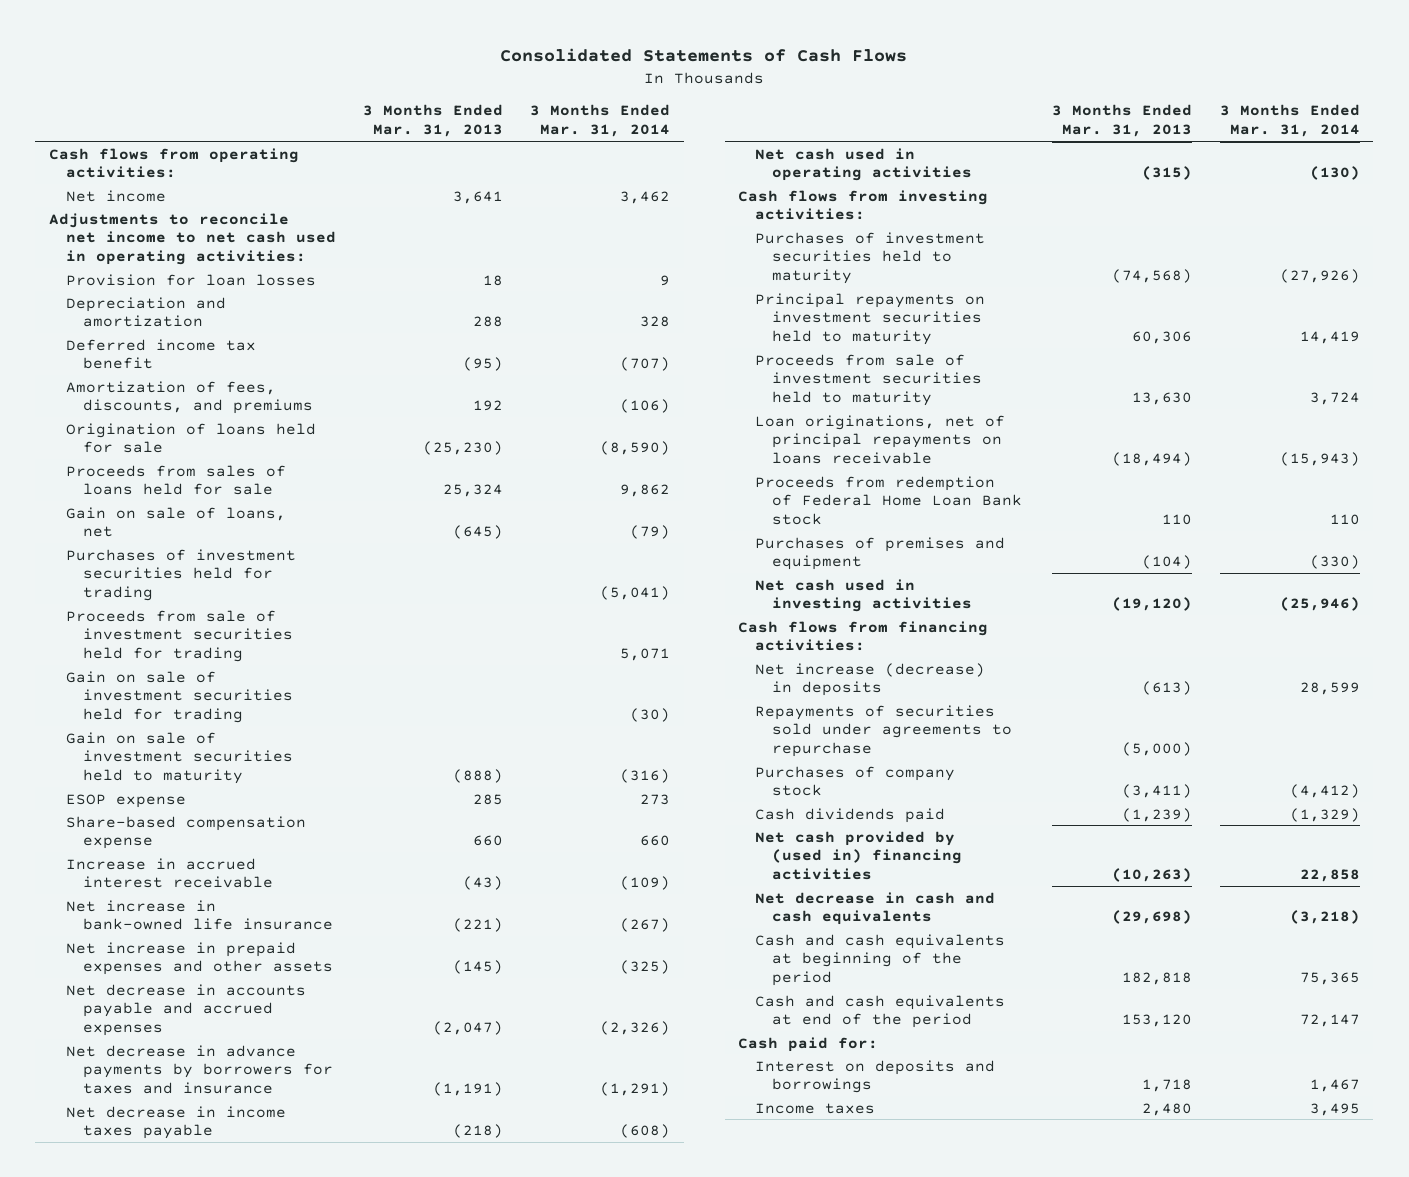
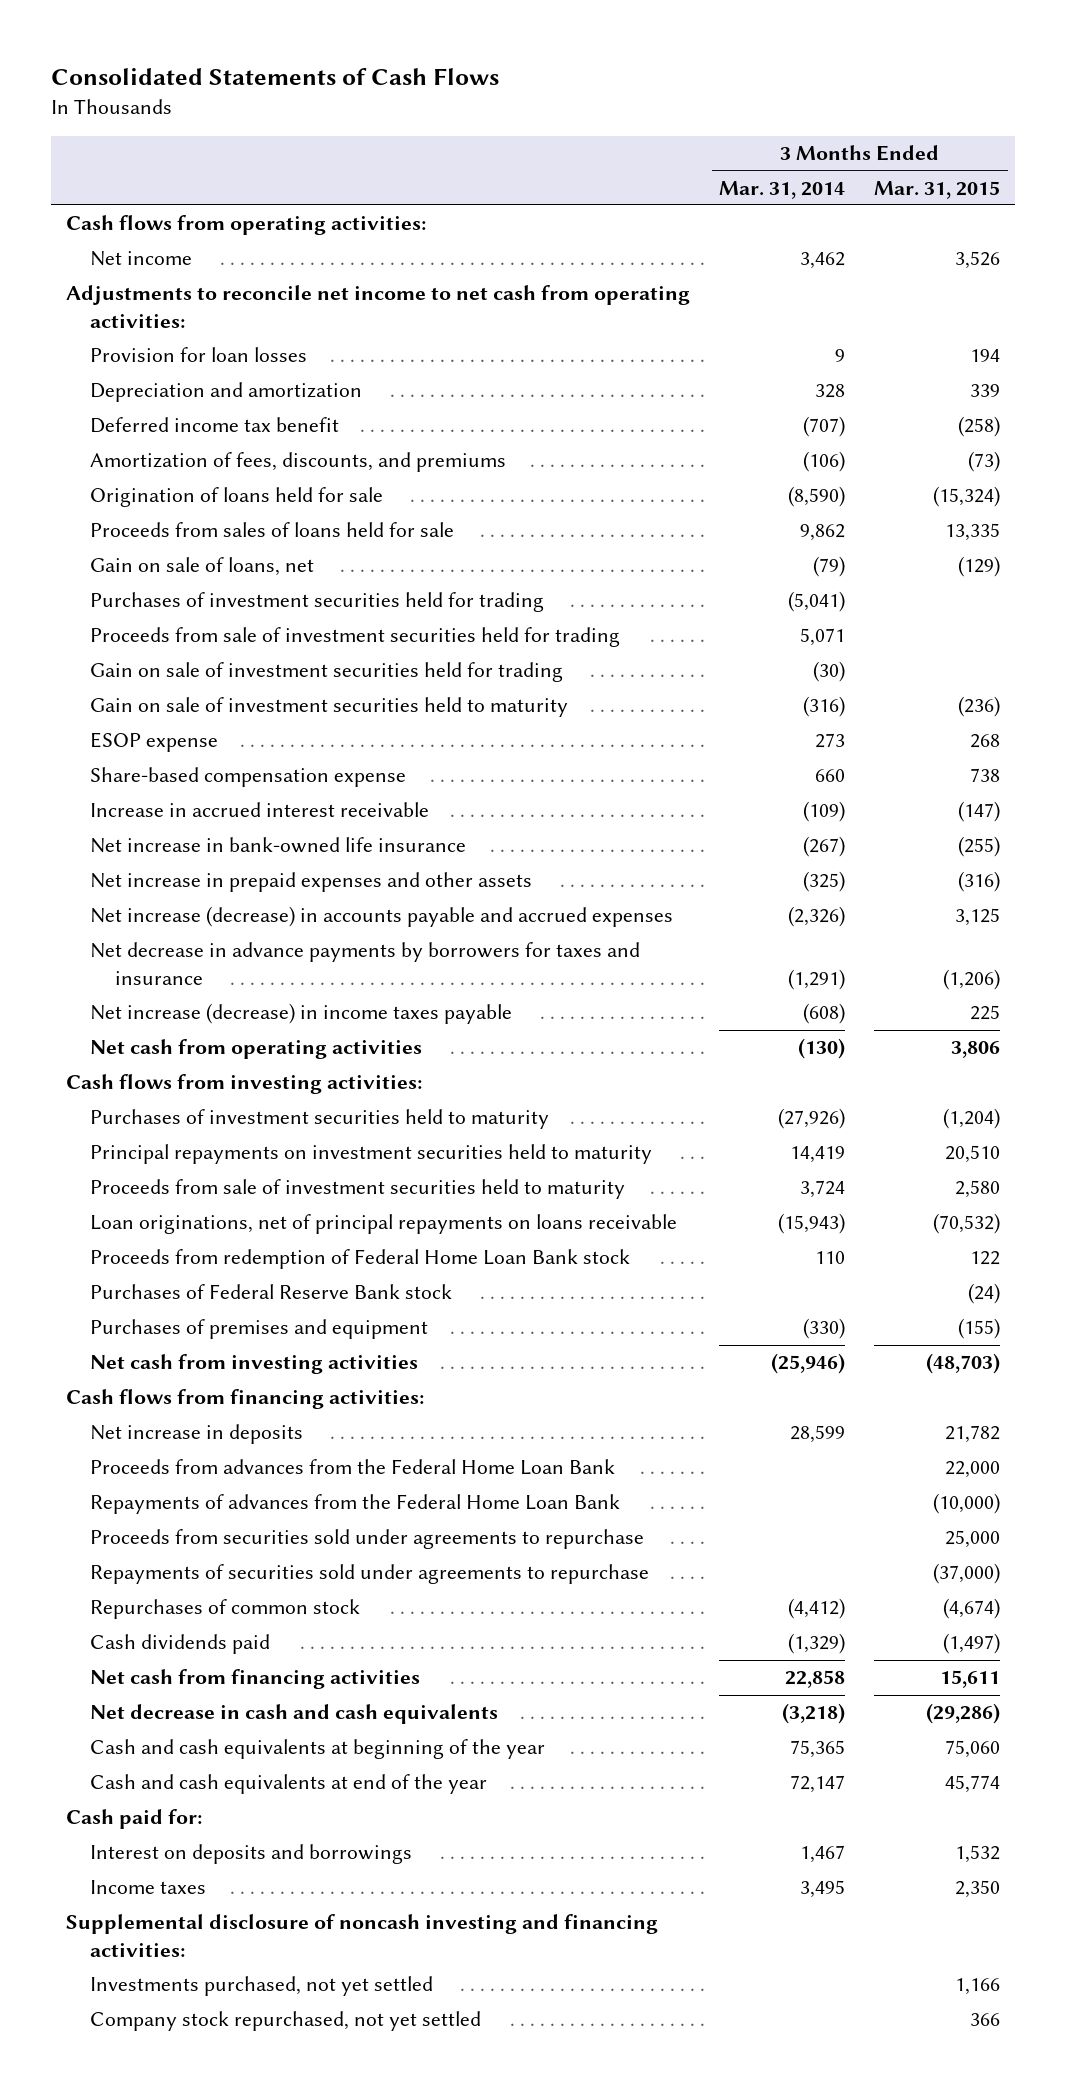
- | 3 Months Ended Mar. 31, 2013 | 3 Months Ended Mar. 31, 2014
+ | 3 Months Ended Mar. 31, 2014 | 3 Months Ended Mar. 31, 2015
- Adjustments to reconcile net income to net cash used in operating activities:
+ Adjustments to reconcile net income to net cash from operating activities:
- Net decrease in accounts payable and accrued expenses | (2,047) | (2,326)
+ Net increase (decrease) in accounts payable and accrued expenses | (2,326) | 3,125
- Net decrease in income taxes payable | (218) | (608)
- Net cash used in operating activities | (315) | (130)
+ Net increase (decrease) in income taxes payable | (608) | 225
+ Net cash from operating activities | (130) | 3,806
+ Purchases of Federal Reserve Bank stock | | (24)
- Net cash used in investing activities | (19,120) | (25,946)
+ Net cash from investing activities | (25,946) | (48,703)
- Net increase (decrease) in deposits | (613) | 28,599
+ Net increase in deposits | 28,599 | 21,782
+ Proceeds from advances from the Federal Home Loan Bank | | 22,000
+ Repayments of advances from the Federal Home Loan Bank | | (10,000)
+ Proceeds from securities sold under agreements to repurchase | | 25,000
- Purchases of company stock | (3,411) | (4,412)
+ Repurchases of common stock | (4,412) | (4,674)
- Net cash provided by (used in) financing activities | (10,263) | 22,858
+ Net cash from financing activities | 22,858 | 15,611
- Cash and cash equivalents at beginning of the period | 182,818 | 75,365
- Cash and cash equivalents at end of the period | 153,120 | 72,147
+ Cash and cash equivalents at beginning of the year | 75,365 | 75,060
+ Cash and cash equivalents at end of the year | 72,147 | 45,774
+ Supplemental disclosure of noncash investing and financing activities:
+ Investments purchased, not yet settled | | 1,166
+ Company stock repurchased, not yet settled | | 366

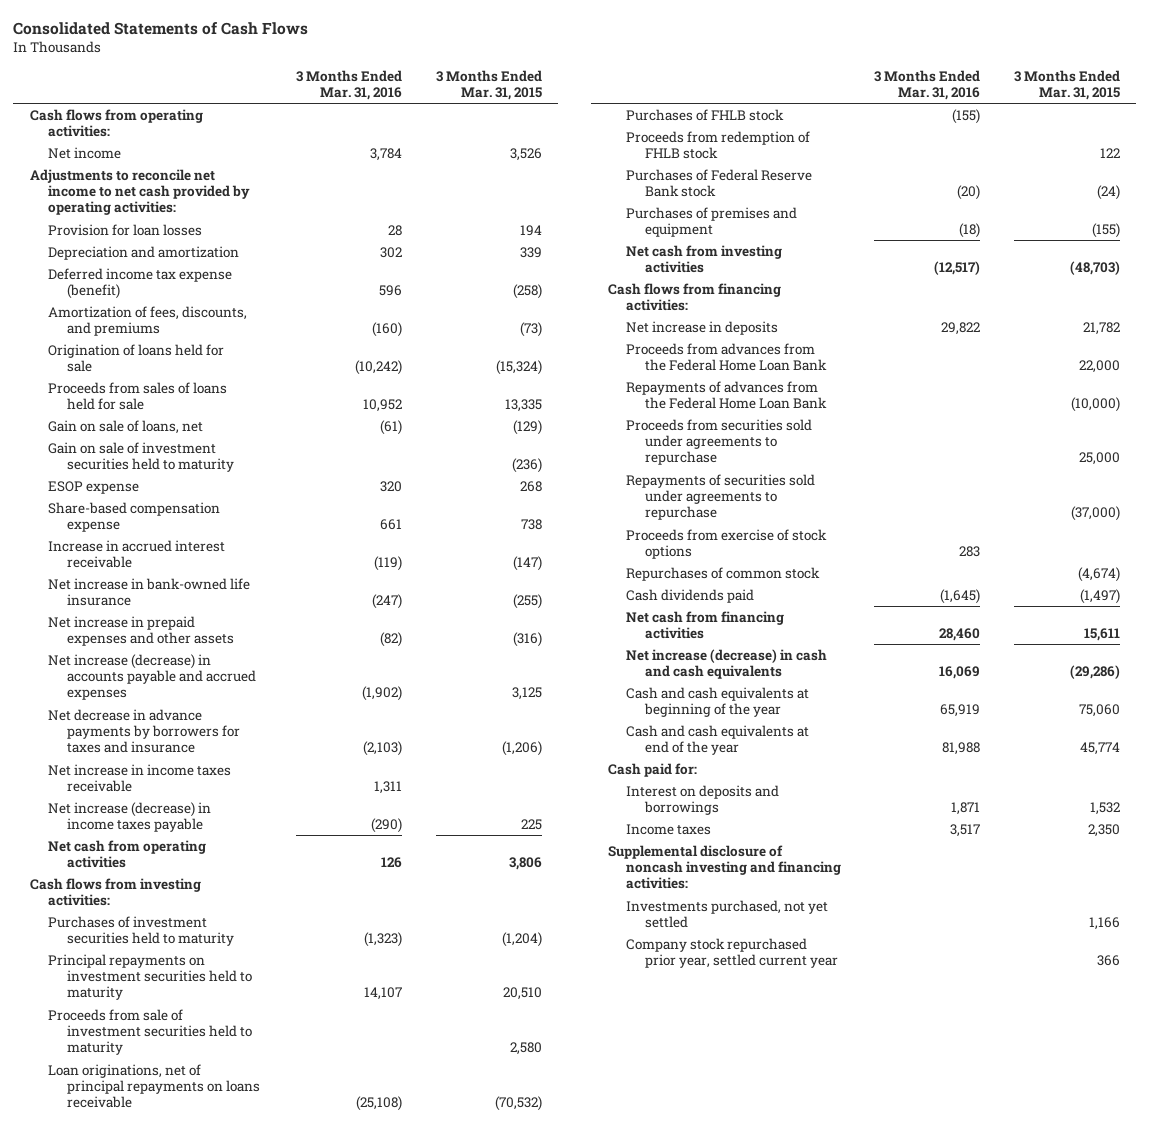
- | 3 Months Ended Mar. 31, 2014 | 3 Months Ended Mar. 31, 2015
+ | 3 Months Ended Mar. 31, 2016 | 3 Months Ended Mar. 31, 2015
- Adjustments to reconcile net income to net cash from operating activities:
+ Adjustments to reconcile net income to net cash provided by operating activities:
- Deferred income tax benefit | (707) | (258)
+ Deferred income tax expense (benefit) | 596 | (258)
- Purchases of investment securities held for trading | (5,041) |
- Proceeds from sale of investment securities held for trading | 5,071 |
- Gain on sale of investment securities held for trading | (30) |
+ Net increase in income taxes receivable | 1,311 |
- Proceeds from redemption of Federal Home Loan Bank stock | 110 | 122
+ Purchases of FHLB stock | (155) |
+ Proceeds from redemption of FHLB stock | | 122
+ Proceeds from exercise of stock options | 283 |
- Net decrease in cash and cash equivalents | (3,218) | (29,286)
+ Net increase (decrease) in cash and cash equivalents | 16,069 | (29,286)
- Company stock repurchased, not yet settled | | 366
+ Company stock repurchased prior year, settled current year | | 366

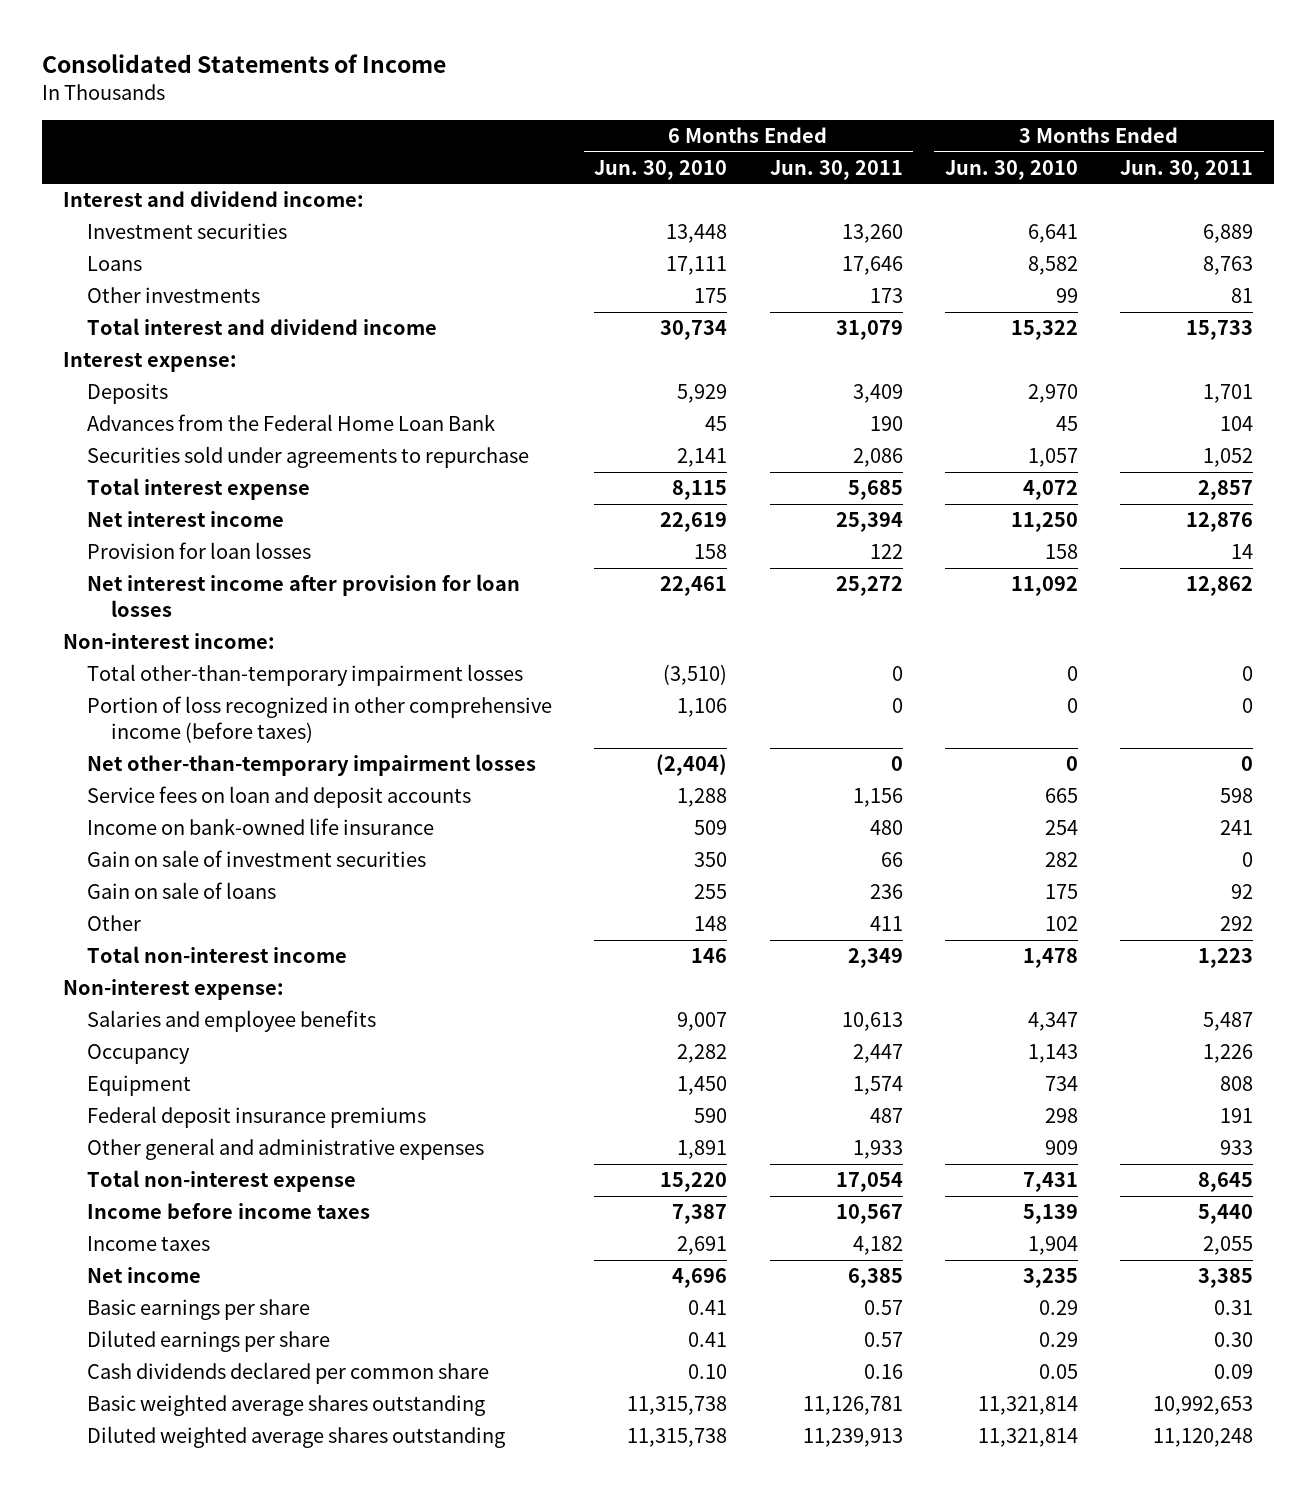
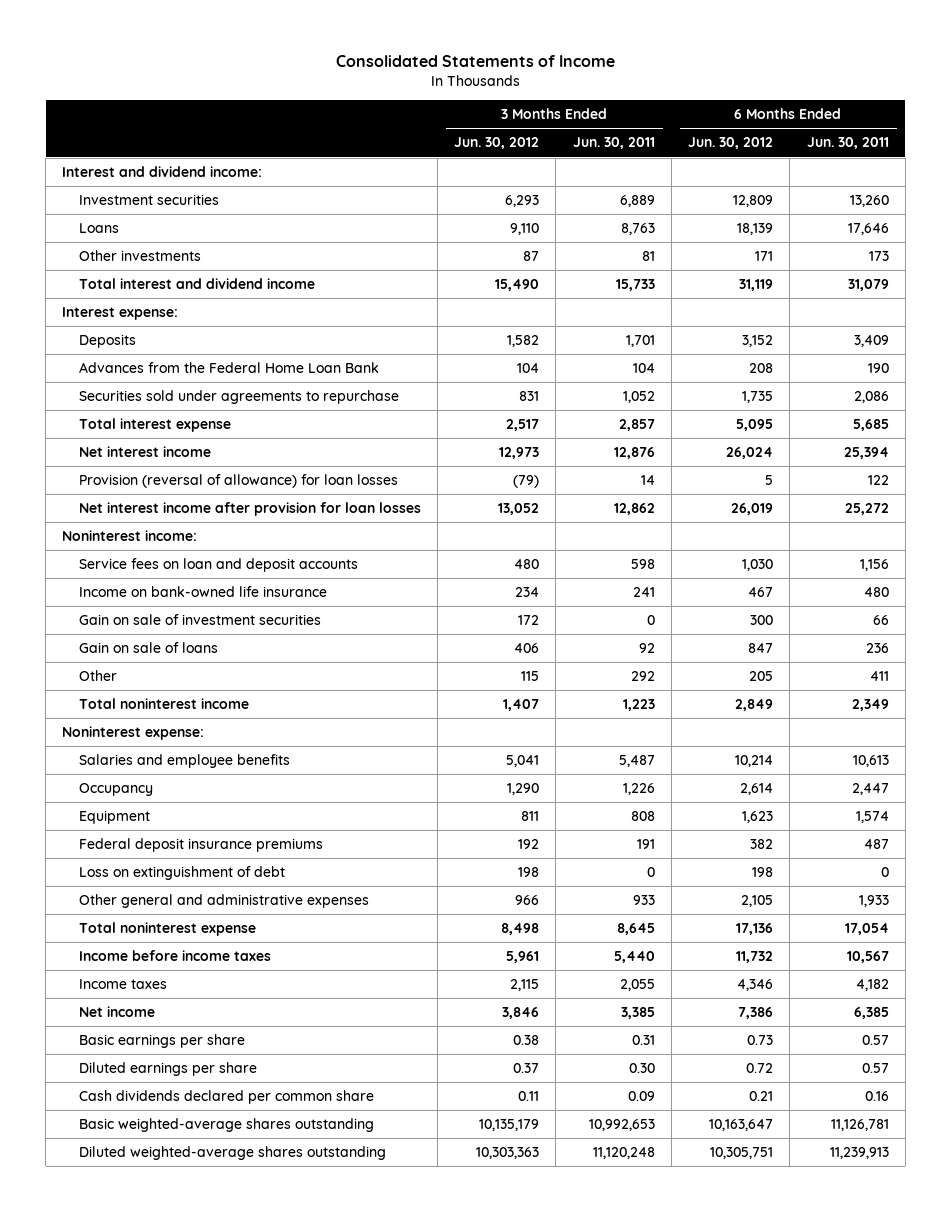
- | 6 Months Ended Jun. 30, 2010 | 6 Months Ended Jun. 30, 2011 | 3 Months Ended Jun. 30, 2010 | 3 Months Ended Jun. 30, 2011
+ | 3 Months Ended Jun. 30, 2012 | 3 Months Ended Jun. 30, 2011 | 6 Months Ended Jun. 30, 2012 | 6 Months Ended Jun. 30, 2011
- Provision for loan losses | 158 | 122 | 158 | 14
+ Provision (reversal of allowance) for loan losses | (79) | 14 | 5 | 122
- Non-interest income:
- Total other-than-temporary impairment losses | (3,510) | 0 | 0 | 0
- Portion of loss recognized in other comprehensive income (before taxes) | 1,106 | 0 | 0 | 0
- Net other-than-temporary impairment losses | (2,404) | 0 | 0 | 0
+ Noninterest income:
- Total non-interest income | 146 | 2,349 | 1,478 | 1,223
- Non-interest expense:
+ Total noninterest income | 1,407 | 1,223 | 2,849 | 2,349
+ Noninterest expense:
+ Loss on extinguishment of debt | 198 | 0 | 198 | 0
- Total non-interest expense | 15,220 | 17,054 | 7,431 | 8,645
+ Total noninterest expense | 8,498 | 8,645 | 17,136 | 17,054
- Basic weighted average shares outstanding | 11,315,738 | 11,126,781 | 11,321,814 | 10,992,653
- Diluted weighted average shares outstanding | 11,315,738 | 11,239,913 | 11,321,814 | 11,120,248
+ Basic weighted-average shares outstanding | 10,135,179 | 10,992,653 | 10,163,647 | 11,126,781
+ Diluted weighted-average shares outstanding | 10,303,363 | 11,120,248 | 10,305,751 | 11,239,913

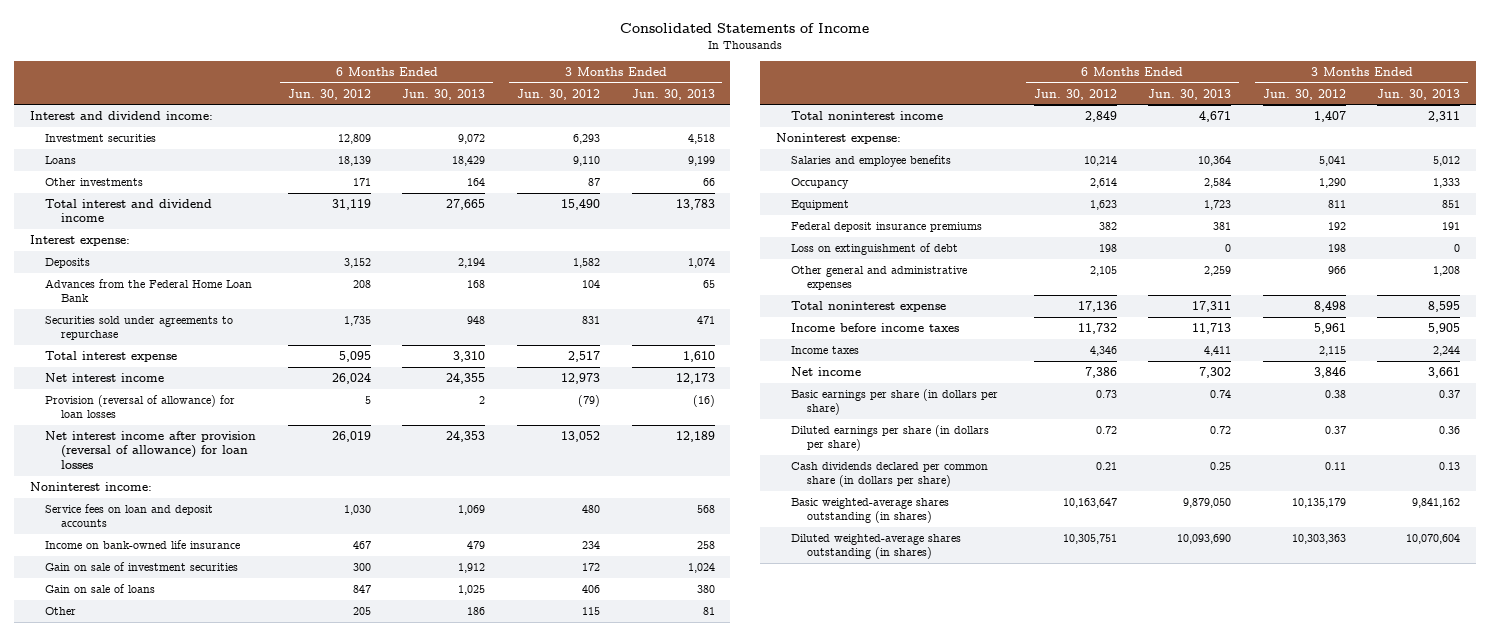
- | 3 Months Ended Jun. 30, 2012 | 3 Months Ended Jun. 30, 2011 | 6 Months Ended Jun. 30, 2012 | 6 Months Ended Jun. 30, 2011
+ | 6 Months Ended Jun. 30, 2012 | 6 Months Ended Jun. 30, 2013 | 3 Months Ended Jun. 30, 2012 | 3 Months Ended Jun. 30, 2013
- Net interest income after provision for loan losses | 13,052 | 12,862 | 26,019 | 25,272
+ Net interest income after provision (reversal of allowance) for loan losses | 26,019 | 24,353 | 13,052 | 12,189
- Basic earnings per share | 0.38 | 0.31 | 0.73 | 0.57
- Diluted earnings per share | 0.37 | 0.30 | 0.72 | 0.57
- Cash dividends declared per common share | 0.11 | 0.09 | 0.21 | 0.16
- Basic weighted-average shares outstanding | 10,135,179 | 10,992,653 | 10,163,647 | 11,126,781
- Diluted weighted-average shares outstanding | 10,303,363 | 11,120,248 | 10,305,751 | 11,239,913
+ Basic earnings per share (in dollars per share) | 0.73 | 0.74 | 0.38 | 0.37
+ Diluted earnings per share (in dollars per share) | 0.72 | 0.72 | 0.37 | 0.36
+ Cash dividends declared per common share (in dollars per share) | 0.21 | 0.25 | 0.11 | 0.13
+ Basic weighted-average shares outstanding (in shares) | 10,163,647 | 9,879,050 | 10,135,179 | 9,841,162
+ Diluted weighted-average shares outstanding (in shares) | 10,305,751 | 10,093,690 | 10,303,363 | 10,070,604

